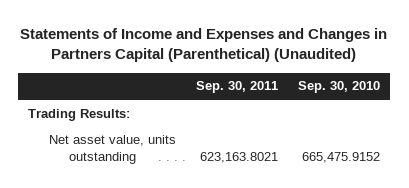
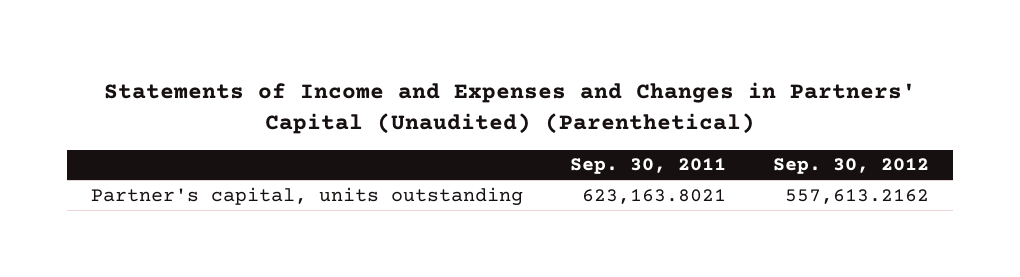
- Statements of Income and Expenses and Changes in Partners Capital (Parenthetical) (Unaudited)
+ Statements of Income and Expenses and Changes in Partners' Capital (Unaudited) (Parenthetical)
- | Sep. 30, 2011 | Sep. 30, 2010
+ | Sep. 30, 2011 | Sep. 30, 2012
- Trading Results:
- Net asset value, units outstanding | 623,163.8021 | 665,475.9152
+ Partner's capital, units outstanding | 623,163.8021 | 557,613.2162

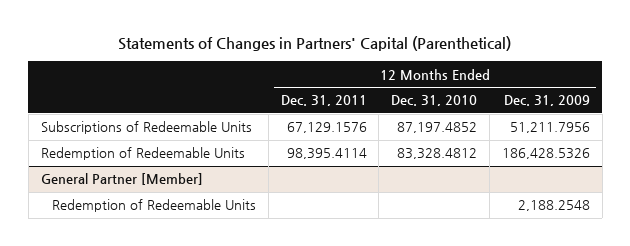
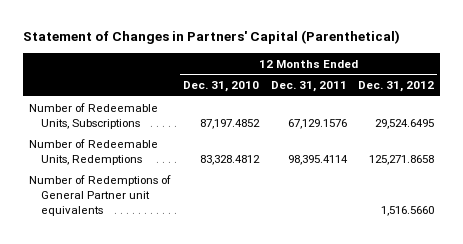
- Statements of Changes in Partners' Capital (Parenthetical)
+ Statement of Changes in Partners' Capital (Parenthetical)
- | 12 Months Ended Dec. 31, 2011 | 12 Months Ended Dec. 31, 2010 | 12 Months Ended Dec. 31, 2009
+ | 12 Months Ended Dec. 31, 2010 | 12 Months Ended Dec. 31, 2011 | 12 Months Ended Dec. 31, 2012
- Subscriptions of Redeemable Units | 67,129.1576 | 87,197.4852 | 51,211.7956
- Redemption of Redeemable Units | 98,395.4114 | 83,328.4812 | 186,428.5326
- General Partner [Member]
- Redemption of Redeemable Units | | | 2,188.2548
+ Number of Redeemable Units, Subscriptions | 87,197.4852 | 67,129.1576 | 29,524.6495
+ Number of Redeemable Units, Redemptions | 83,328.4812 | 98,395.4114 | 125,271.8658
+ Number of Redemptions of General Partner unit equivalents | | | 1,516.5660

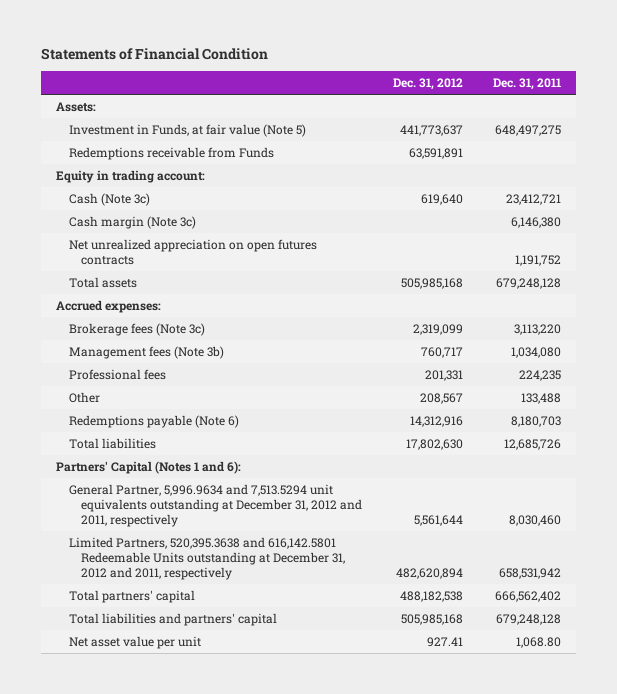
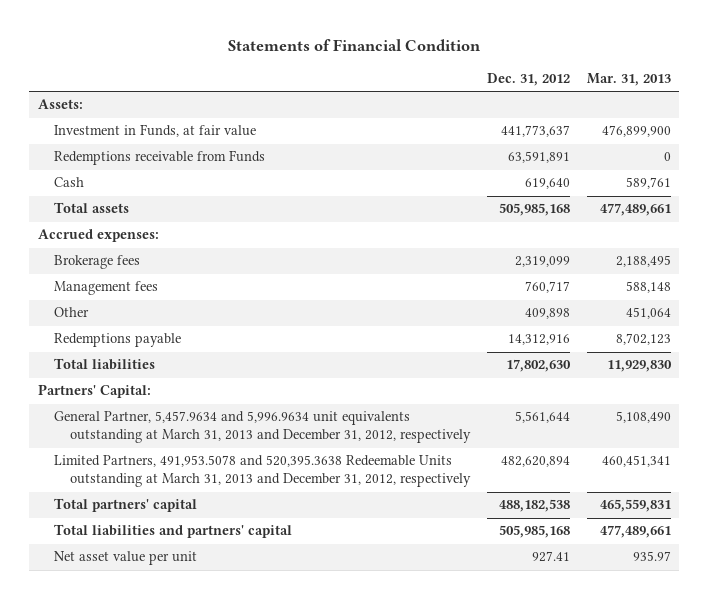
- | Dec. 31, 2012 | Dec. 31, 2011
+ | Dec. 31, 2012 | Mar. 31, 2013
- Investment in Funds, at fair value (Note 5) | 441,773,637 | 648,497,275
+ Investment in Funds, at fair value | 441,773,637 | 476,899,900
- Equity in trading account:
- Cash (Note 3c) | 619,640 | 23,412,721
- Cash margin (Note 3c) | | 6,146,380
- Net unrealized appreciation on open futures contracts | | 1,191,752
+ Cash | 619,640 | 589,761
- Brokerage fees (Note 3c) | 2,319,099 | 3,113,220
- Management fees (Note 3b) | 760,717 | 1,034,080
- Professional fees | 201,331 | 224,235
- Other | 208,567 | 133,488
- Redemptions payable (Note 6) | 14,312,916 | 8,180,703
+ Brokerage fees | 2,319,099 | 2,188,495
+ Management fees | 760,717 | 588,148
+ Other | 409,898 | 451,064
+ Redemptions payable | 14,312,916 | 8,702,123
- Partners' Capital (Notes 1 and 6):
- General Partner, 5,996.9634 and 7,513.5294 unit equivalents outstanding at December 31, 2012 and 2011, respectively | 5,561,644 | 8,030,460
- Limited Partners, 520,395.3638 and 616,142.5801 Redeemable Units outstanding at December 31, 2012 and 2011, respectively | 482,620,894 | 658,531,942
+ Partners' Capital:
+ General Partner, 5,457.9634 and 5,996.9634 unit equivalents outstanding at March 31, 2013 and December 31, 2012, respectively | 5,561,644 | 5,108,490
+ Limited Partners, 491,953.5078 and 520,395.3638 Redeemable Units outstanding at March 31, 2013 and December 31, 2012, respectively | 482,620,894 | 460,451,341

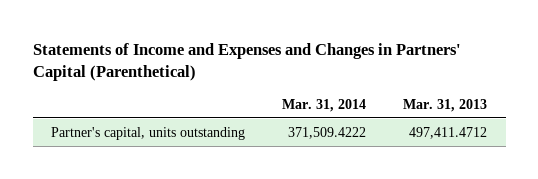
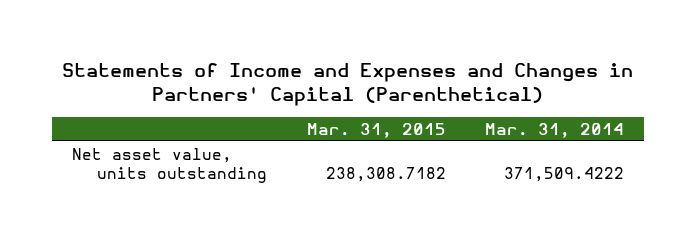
- | Mar. 31, 2014 | Mar. 31, 2013
+ | Mar. 31, 2015 | Mar. 31, 2014
- Partner's capital, units outstanding | 371,509.4222 | 497,411.4712
+ Net asset value, units outstanding | 238,308.7182 | 371,509.4222

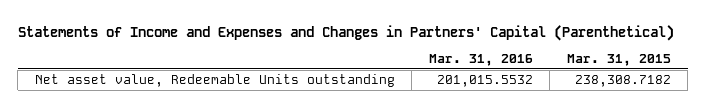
- | Mar. 31, 2015 | Mar. 31, 2014
+ | Mar. 31, 2016 | Mar. 31, 2015
- Net asset value, units outstanding | 238,308.7182 | 371,509.4222
+ Net asset value, Redeemable Units outstanding | 201,015.5532 | 238,308.7182

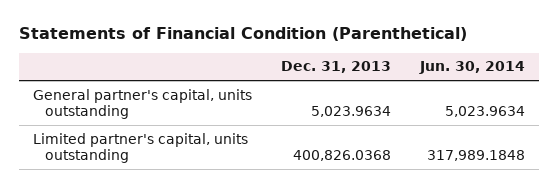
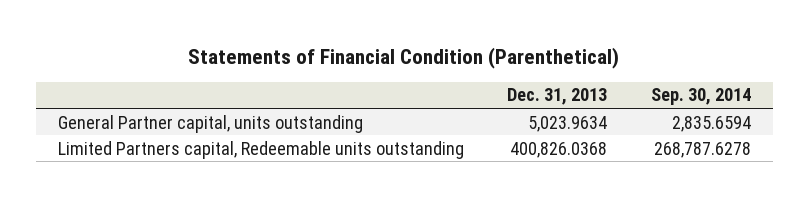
- | Dec. 31, 2013 | Jun. 30, 2014
+ | Dec. 31, 2013 | Sep. 30, 2014
- General partner's capital, units outstanding | 5,023.9634 | 5,023.9634
- Limited partner's capital, units outstanding | 400,826.0368 | 317,989.1848
+ General Partner capital, units outstanding | 5,023.9634 | 2,835.6594
+ Limited Partners capital, Redeemable units outstanding | 400,826.0368 | 268,787.6278

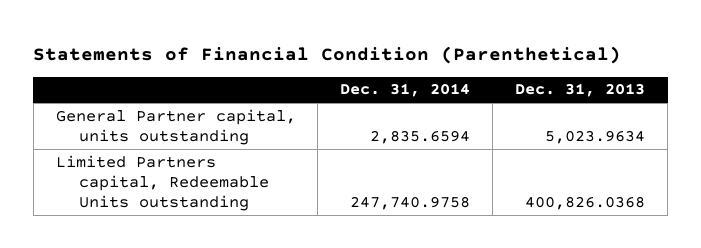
- | Dec. 31, 2013 | Sep. 30, 2014
+ | Dec. 31, 2014 | Dec. 31, 2013
- Limited Partners capital, Redeemable units outstanding | 400,826.0368 | 268,787.6278
+ Limited Partners capital, Redeemable Units outstanding | 247,740.9758 | 400,826.0368

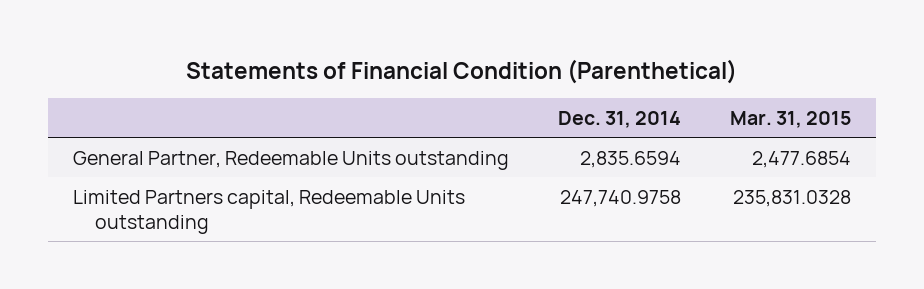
- | Dec. 31, 2014 | Dec. 31, 2013
+ | Dec. 31, 2014 | Mar. 31, 2015
- General Partner capital, units outstanding | 2,835.6594 | 5,023.9634
+ General Partner, Redeemable Units outstanding | 2,835.6594 | 2,477.6854

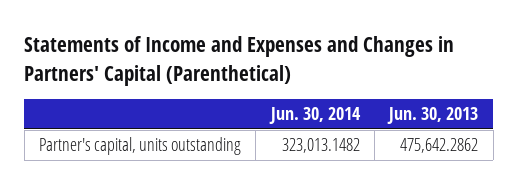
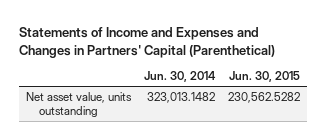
- | Jun. 30, 2014 | Jun. 30, 2013
+ | Jun. 30, 2014 | Jun. 30, 2015
- Partner's capital, units outstanding | 323,013.1482 | 475,642.2862
+ Net asset value, units outstanding | 323,013.1482 | 230,562.5282

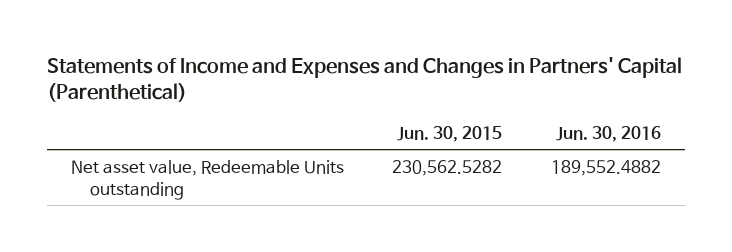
- | Jun. 30, 2014 | Jun. 30, 2015
+ | Jun. 30, 2015 | Jun. 30, 2016
- Net asset value, units outstanding | 323,013.1482 | 230,562.5282
+ Net asset value, Redeemable Units outstanding | 230,562.5282 | 189,552.4882

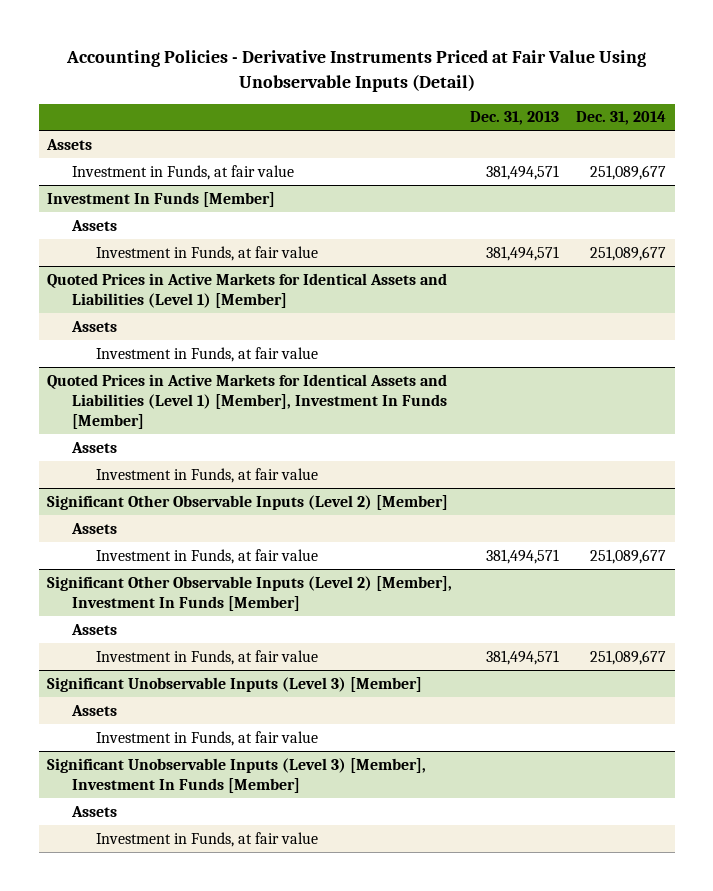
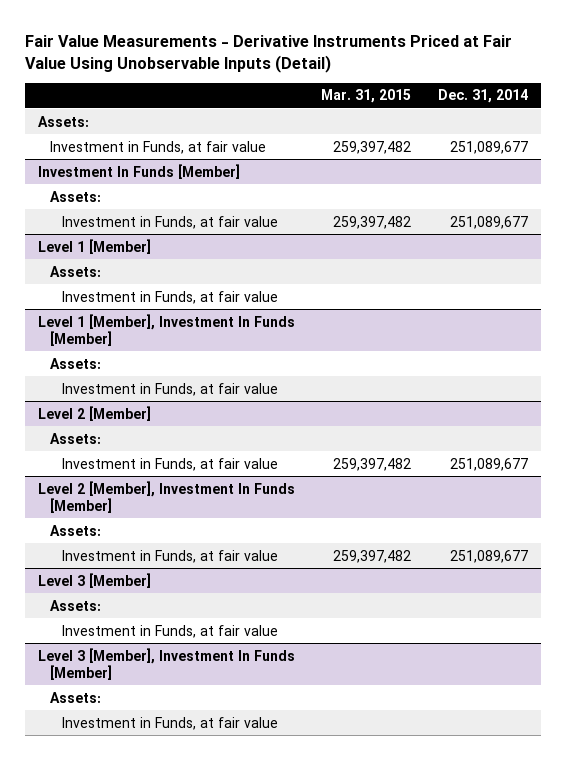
- Accounting Policies - Derivative Instruments Priced at Fair Value Using Unobservable Inputs (Detail)
+ Fair Value Measurements - Derivative Instruments Priced at Fair Value Using Unobservable Inputs (Detail)
- | Dec. 31, 2013 | Dec. 31, 2014
+ | Mar. 31, 2015 | Dec. 31, 2014
- Assets
+ Assets:
@ Investment In Funds [Member]
- Assets
+ Assets:
- Quoted Prices in Active Markets for Identical Assets and Liabilities (Level 1) [Member]
- Assets
+ Level 1 [Member]
+ Assets:
- Quoted Prices in Active Markets for Identical Assets and Liabilities (Level 1) [Member], Investment In Funds [Member]
- Assets
+ Level 1 [Member], Investment In Funds [Member]
+ Assets:
- Significant Other Observable Inputs (Level 2) [Member]
- Assets
+ Level 2 [Member]
+ Assets:
- Significant Other Observable Inputs (Level 2) [Member], Investment In Funds [Member]
- Assets
+ Level 2 [Member], Investment In Funds [Member]
+ Assets:
- Significant Unobservable Inputs (Level 3) [Member]
- Assets
+ Level 3 [Member]
+ Assets:
- Significant Unobservable Inputs (Level 3) [Member], Investment In Funds [Member]
- Assets
+ Level 3 [Member], Investment In Funds [Member]
+ Assets:

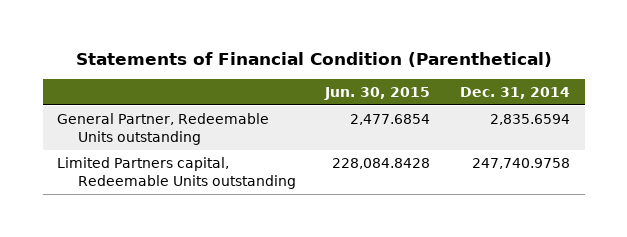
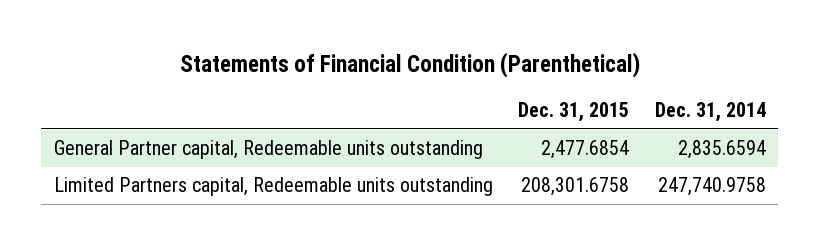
- | Jun. 30, 2015 | Dec. 31, 2014
+ | Dec. 31, 2015 | Dec. 31, 2014
- General Partner, Redeemable Units outstanding | 2,477.6854 | 2,835.6594
- Limited Partners capital, Redeemable Units outstanding | 228,084.8428 | 247,740.9758
+ General Partner capital, Redeemable units outstanding | 2,477.6854 | 2,835.6594
+ Limited Partners capital, Redeemable units outstanding | 208,301.6758 | 247,740.9758

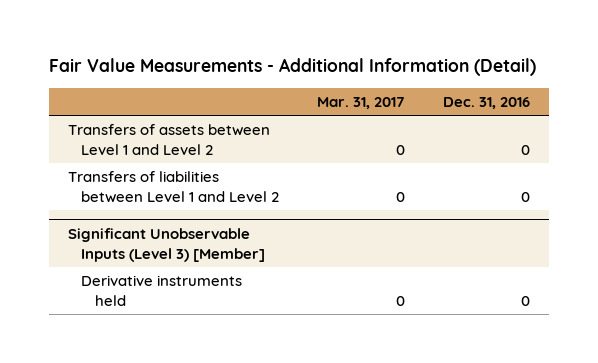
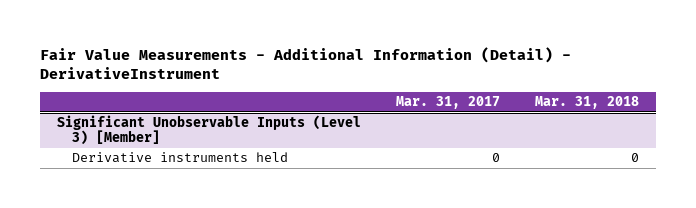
- Fair Value Measurements - Additional Information (Detail)
+ Fair Value Measurements - Additional Information (Detail) - DerivativeInstrument
- | Mar. 31, 2017 | Dec. 31, 2016
+ | Mar. 31, 2017 | Mar. 31, 2018
- Transfers of assets between Level 1 and Level 2 | 0 | 0
- Transfers of liabilities between Level 1 and Level 2 | 0 | 0

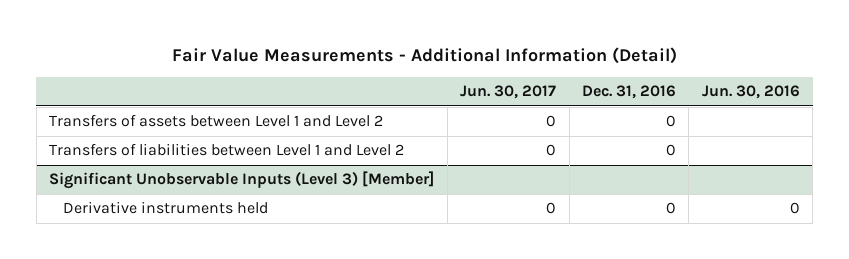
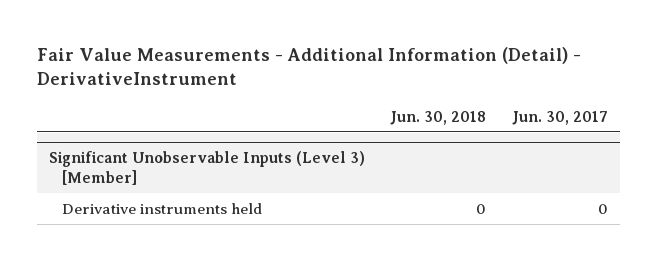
- Fair Value Measurements - Additional Information (Detail)
+ Fair Value Measurements - Additional Information (Detail) - DerivativeInstrument
- | Jun. 30, 2017 | Dec. 31, 2016 | Jun. 30, 2016
+ | Jun. 30, 2018 | Jun. 30, 2017
- Transfers of assets between Level 1 and Level 2 | 0 | 0 |
- Transfers of liabilities between Level 1 and Level 2 | 0 | 0 |

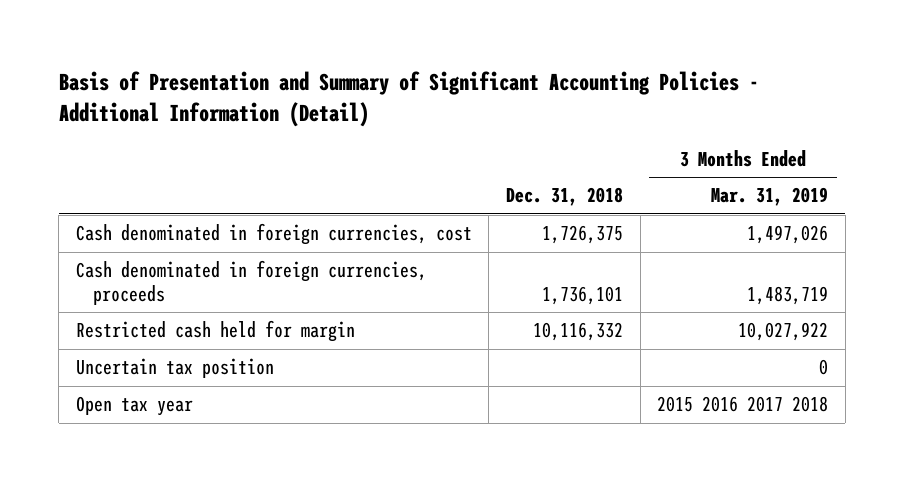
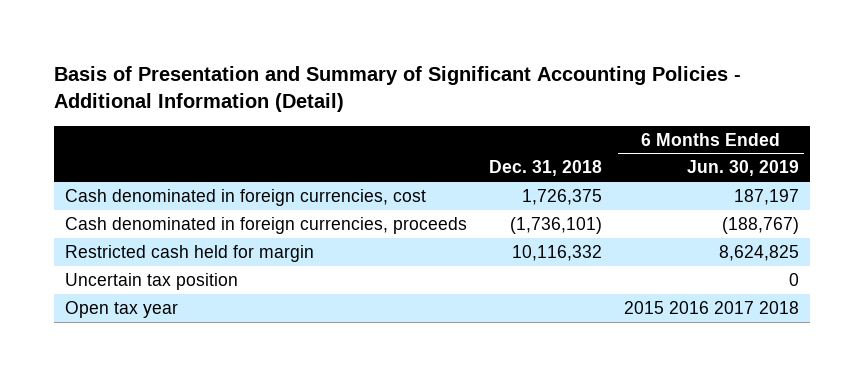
- | Dec. 31, 2018 | 3 Months Ended Mar. 31, 2019
+ | Dec. 31, 2018 | 6 Months Ended Jun. 30, 2019
- Cash denominated in foreign currencies, proceeds | 1,736,101 | 1,483,719
+ Cash denominated in foreign currencies, proceeds | (1,736,101) | (188,767)

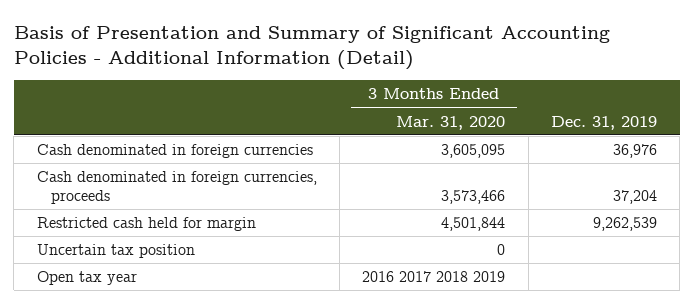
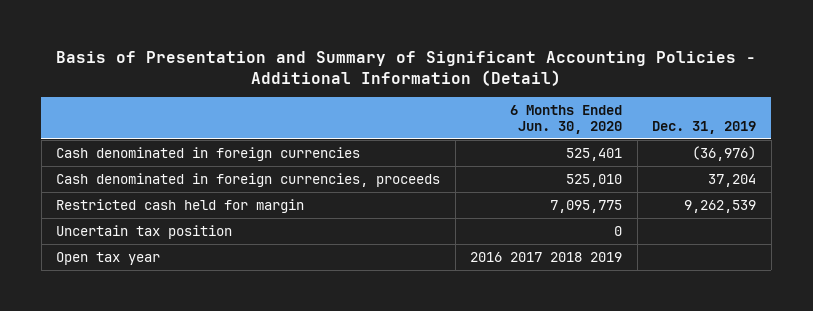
- | 3 Months Ended Mar. 31, 2020 | Dec. 31, 2019
+ | 6 Months Ended Jun. 30, 2020 | Dec. 31, 2019
- Cash denominated in foreign currencies | 3,605,095 | 36,976
+ Cash denominated in foreign currencies | 525,401 | (36,976)

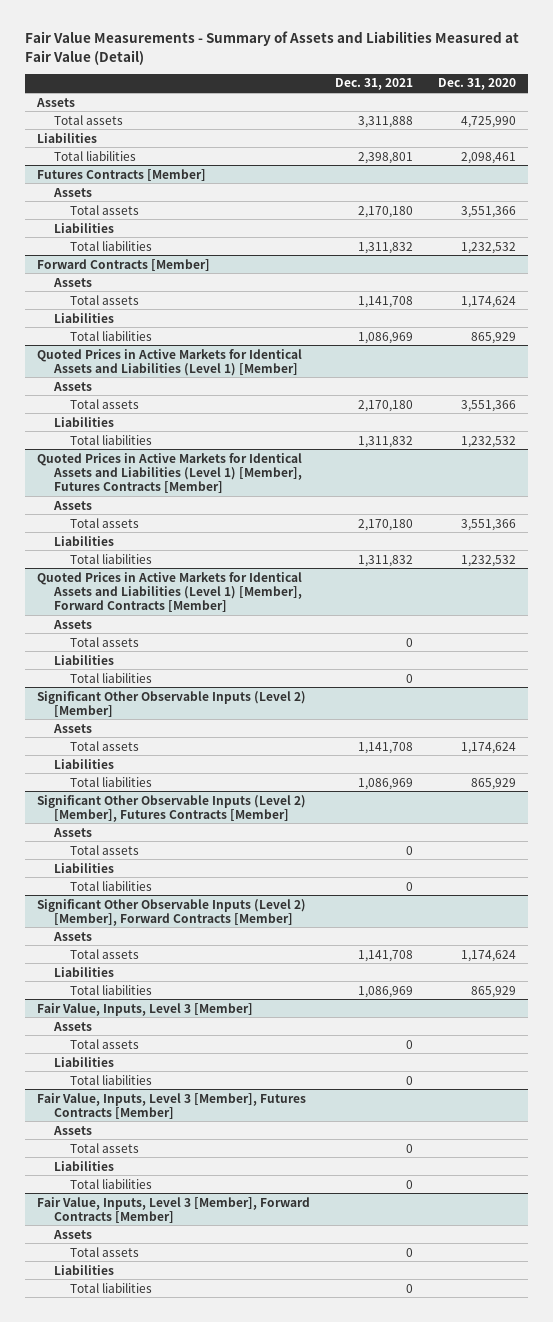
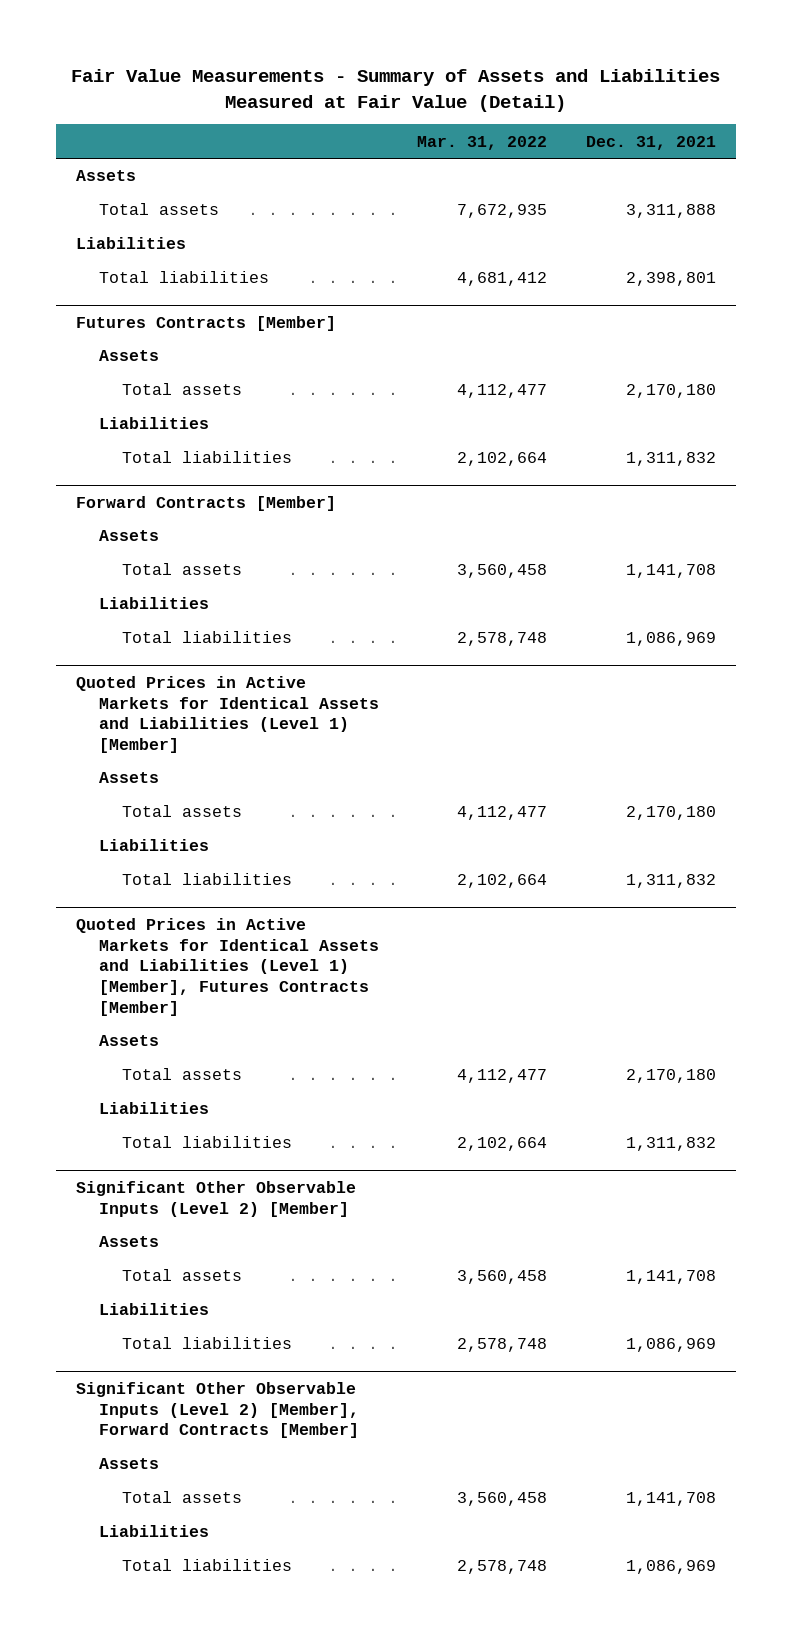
- | Dec. 31, 2021 | Dec. 31, 2020
+ | Mar. 31, 2022 | Dec. 31, 2021
- Quoted Prices in Active Markets for Identical Assets and Liabilities (Level 1) [Member], Forward Contracts [Member]
- Assets
- Total assets | 0 |
- Liabilities
- Total liabilities | 0 |
- Significant Other Observable Inputs (Level 2) [Member], Futures Contracts [Member]
- Assets
- Total assets | 0 |
- Liabilities
- Total liabilities | 0 |
- Fair Value, Inputs, Level 3 [Member]
- Assets
- Total assets | 0 |
- Liabilities
- Total liabilities | 0 |
- Fair Value, Inputs, Level 3 [Member], Futures Contracts [Member]
- Assets
- Total assets | 0 |
- Liabilities
- Total liabilities | 0 |
- Fair Value, Inputs, Level 3 [Member], Forward Contracts [Member]
- Assets
- Total assets | 0 |
- Liabilities
- Total liabilities | 0 |

